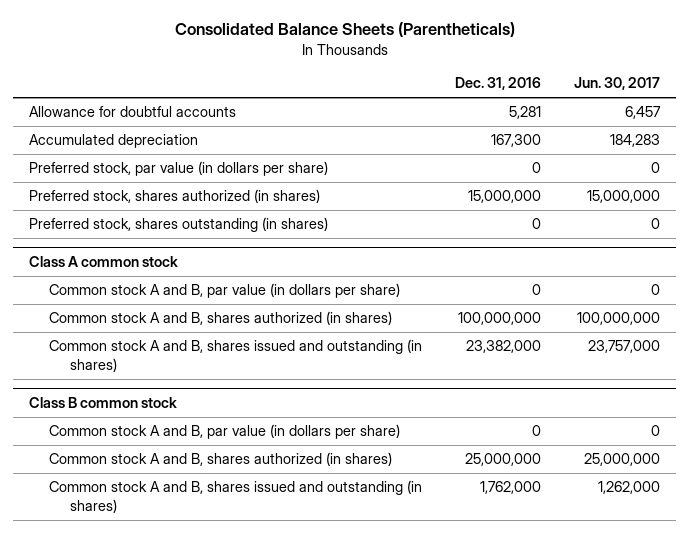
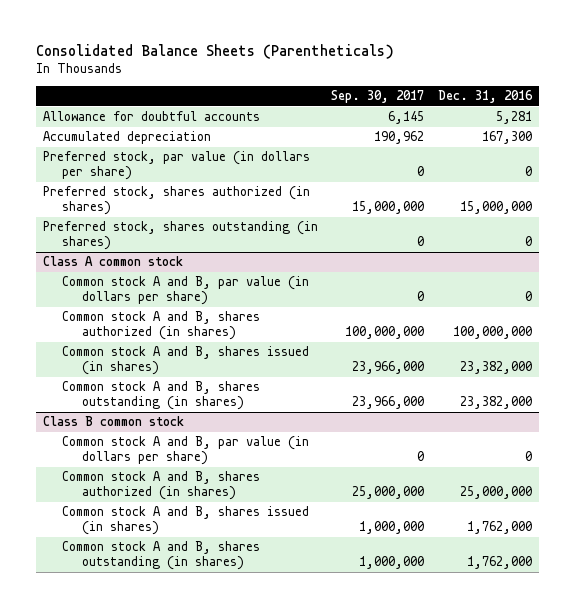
- | Dec. 31, 2016 | Jun. 30, 2017
+ | Sep. 30, 2017 | Dec. 31, 2016
@ Class A common stock
- Common stock A and B, shares issued and outstanding (in shares) | 23,382,000 | 23,757,000
+ Common stock A and B, shares issued (in shares) | 23,966,000 | 23,382,000
+ Common stock A and B, shares outstanding (in shares) | 23,966,000 | 23,382,000
@ Class B common stock
- Common stock A and B, shares issued and outstanding (in shares) | 1,762,000 | 1,262,000
+ Common stock A and B, shares issued (in shares) | 1,000,000 | 1,762,000
+ Common stock A and B, shares outstanding (in shares) | 1,000,000 | 1,762,000

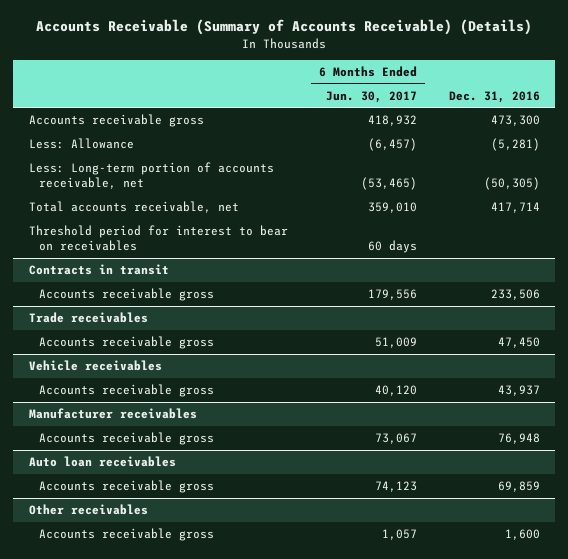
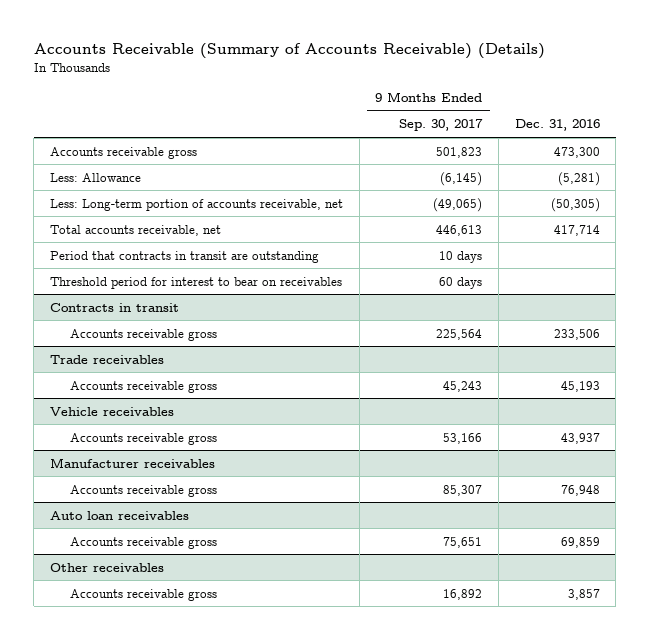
- | 6 Months Ended Jun. 30, 2017 | Dec. 31, 2016
+ | 9 Months Ended Sep. 30, 2017 | Dec. 31, 2016
+ Period that contracts in transit are outstanding | 10 days |
@ Trade receivables
- Accounts receivable gross | 51,009 | 47,450
+ Accounts receivable gross | 45,243 | 45,193
@ Other receivables
- Accounts receivable gross | 1,057 | 1,600
+ Accounts receivable gross | 16,892 | 3,857

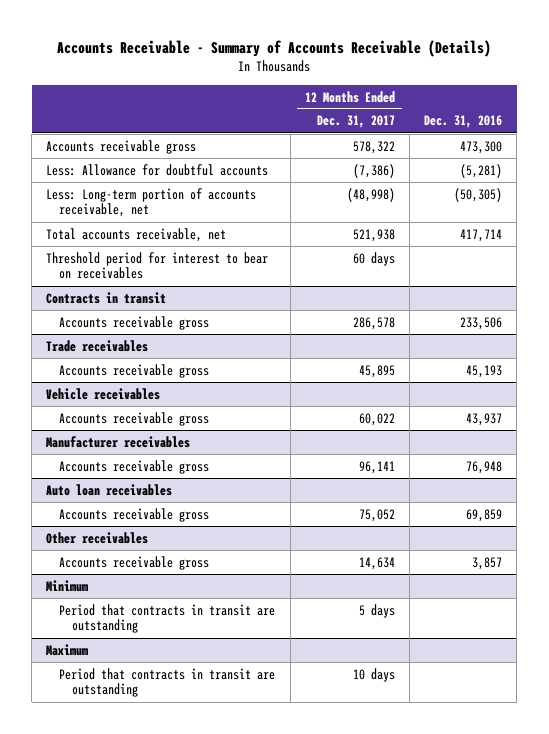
- Accounts Receivable (Summary of Accounts Receivable) (Details)
+ Accounts Receivable - Summary of Accounts Receivable (Details)
- | 9 Months Ended Sep. 30, 2017 | Dec. 31, 2016
+ | 12 Months Ended Dec. 31, 2017 | Dec. 31, 2016
- Less: Allowance | (6,145) | (5,281)
+ Less: Allowance for doubtful accounts | (7,386) | (5,281)
- Period that contracts in transit are outstanding | 10 days |
+ Minimum
+ Period that contracts in transit are outstanding | 5 days |
+ Maximum
+ Period that contracts in transit are outstanding | 10 days |

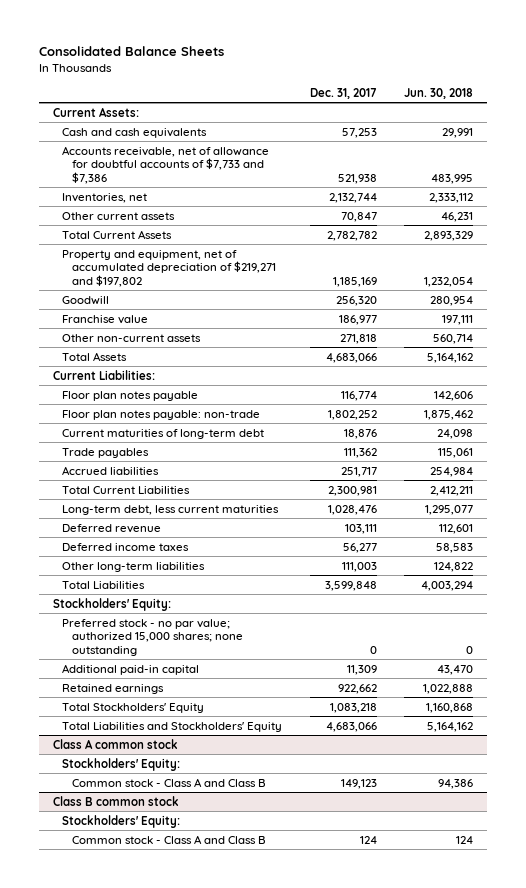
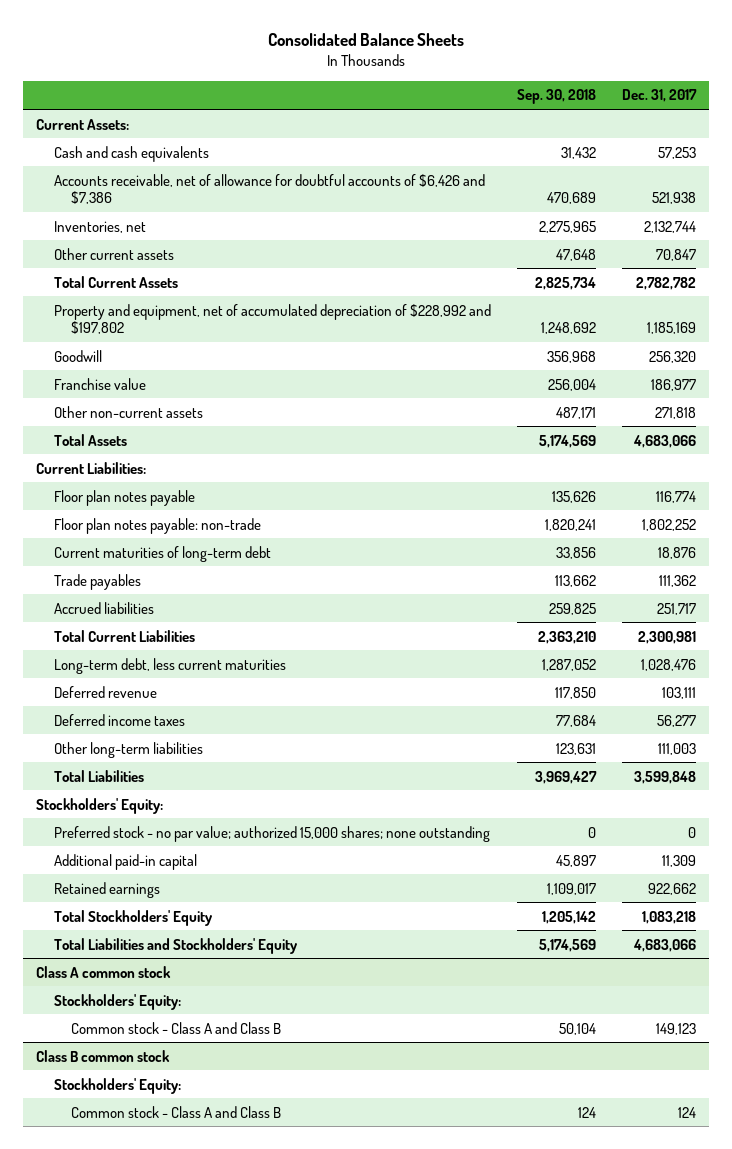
- | Dec. 31, 2017 | Jun. 30, 2018
+ | Sep. 30, 2018 | Dec. 31, 2017
- Accounts receivable, net of allowance for doubtful accounts of $7,733 and $7,386 | 521,938 | 483,995
+ Accounts receivable, net of allowance for doubtful accounts of $6,426 and $7,386 | 470,689 | 521,938
- Property and equipment, net of accumulated depreciation of $219,271 and $197,802 | 1,185,169 | 1,232,054
+ Property and equipment, net of accumulated depreciation of $228,992 and $197,802 | 1,248,692 | 1,185,169

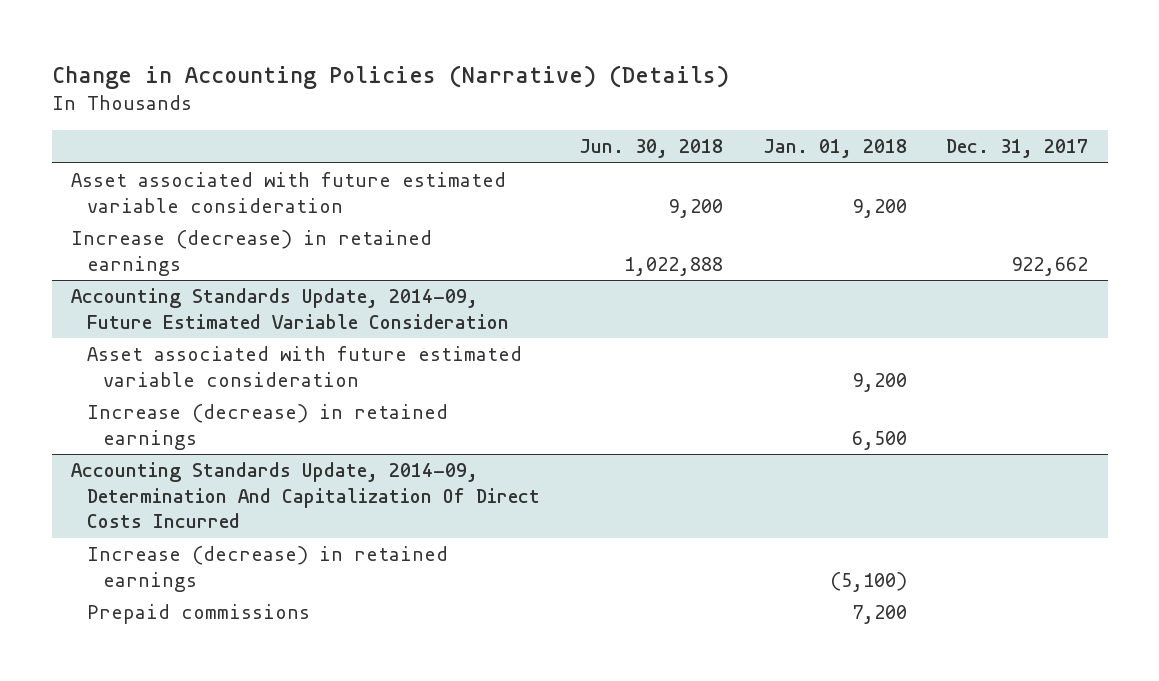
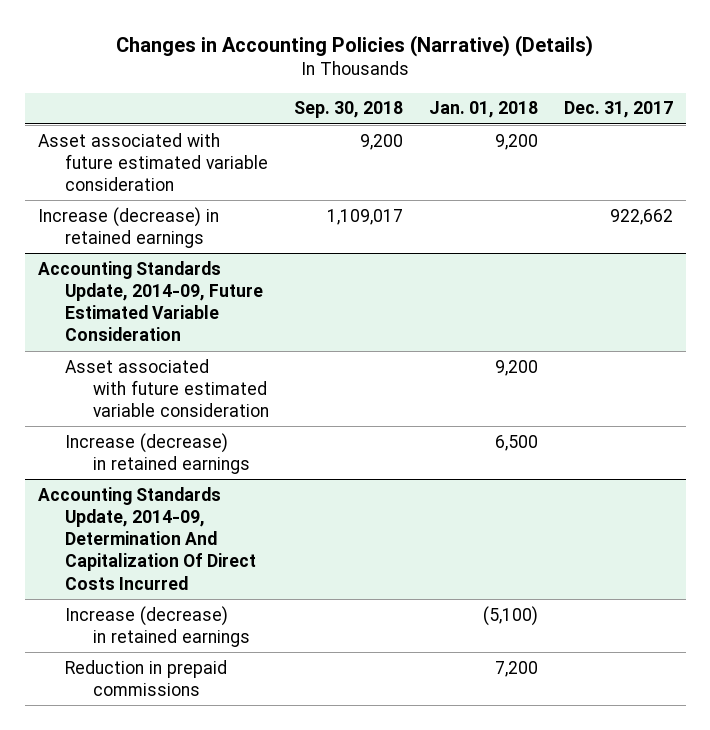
- Change in Accounting Policies (Narrative) (Details)
+ Changes in Accounting Policies (Narrative) (Details)
- | Jun. 30, 2018 | Jan. 01, 2018 | Dec. 31, 2017
+ | Sep. 30, 2018 | Jan. 01, 2018 | Dec. 31, 2017
@ Accounting Standards Update, 2014-09, Determination And Capitalization Of Direct Costs Incurred
- Prepaid commissions | | 7,200 |
+ Reduction in prepaid commissions | | 7,200 |

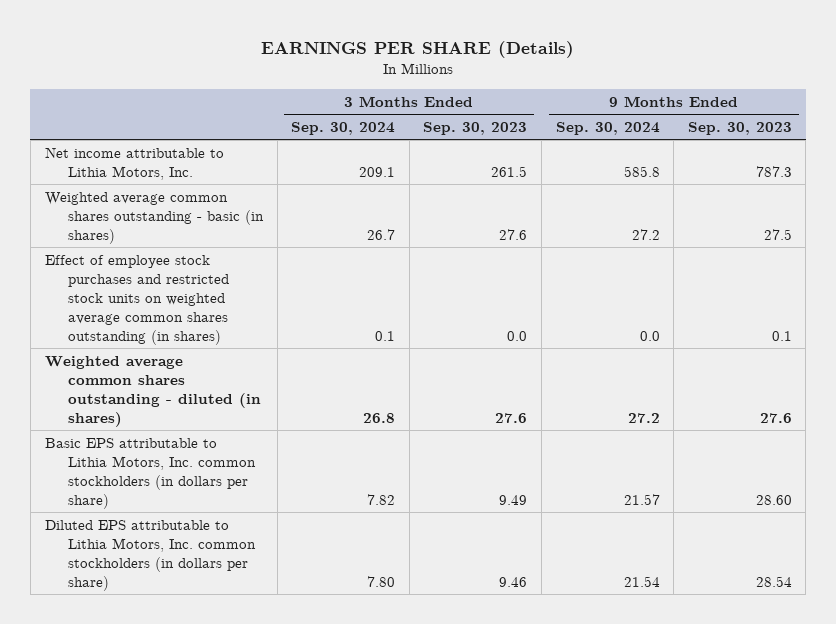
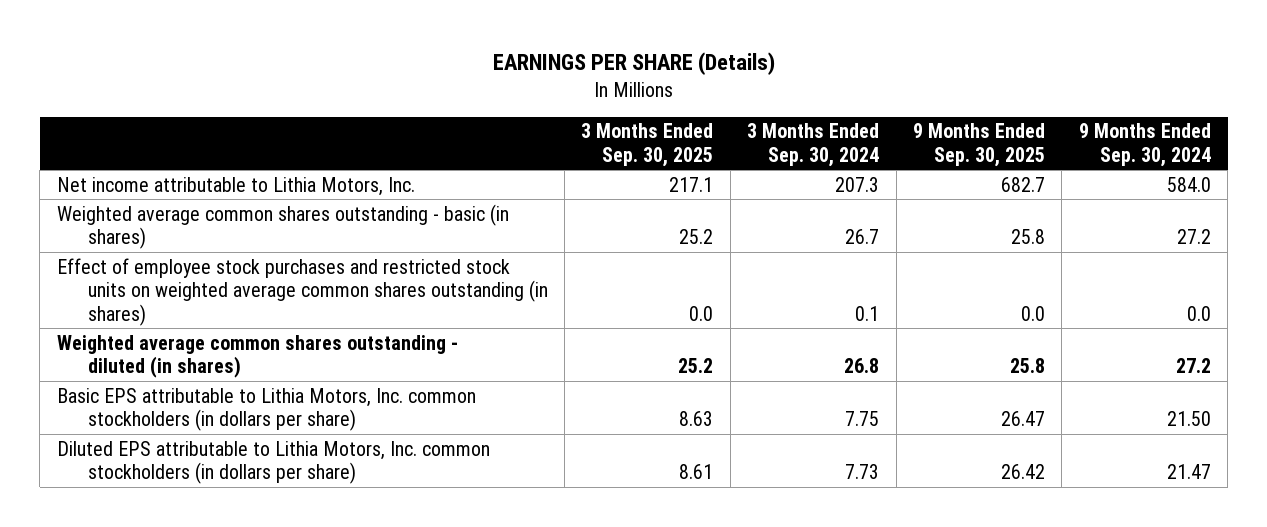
- | 3 Months Ended Sep. 30, 2024 | 3 Months Ended Sep. 30, 2023 | 9 Months Ended Sep. 30, 2024 | 9 Months Ended Sep. 30, 2023
+ | 3 Months Ended Sep. 30, 2025 | 3 Months Ended Sep. 30, 2024 | 9 Months Ended Sep. 30, 2025 | 9 Months Ended Sep. 30, 2024
- Net income attributable to Lithia Motors, Inc. | 209.1 | 261.5 | 585.8 | 787.3
+ Net income attributable to Lithia Motors, Inc. | 217.1 | 207.3 | 682.7 | 584.0
- Basic EPS attributable to Lithia Motors, Inc. common stockholders (in dollars per share) | 7.82 | 9.49 | 21.57 | 28.60
- Diluted EPS attributable to Lithia Motors, Inc. common stockholders (in dollars per share) | 7.80 | 9.46 | 21.54 | 28.54
+ Basic EPS attributable to Lithia Motors, Inc. common stockholders (in dollars per share) | 8.63 | 7.75 | 26.47 | 21.50
+ Diluted EPS attributable to Lithia Motors, Inc. common stockholders (in dollars per share) | 8.61 | 7.73 | 26.42 | 21.47

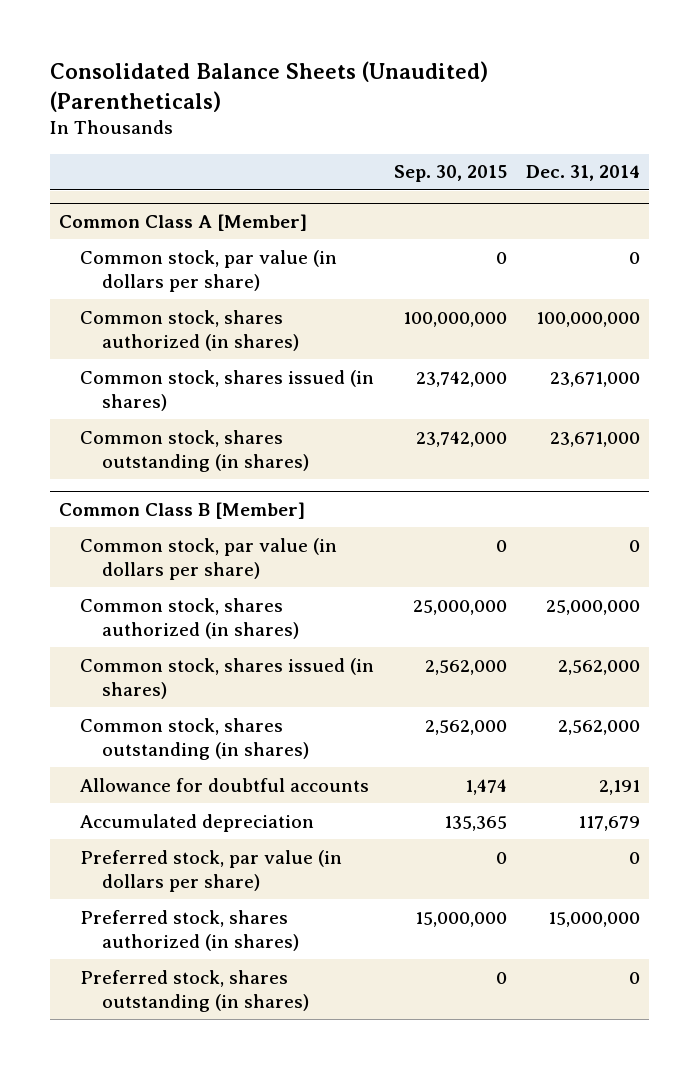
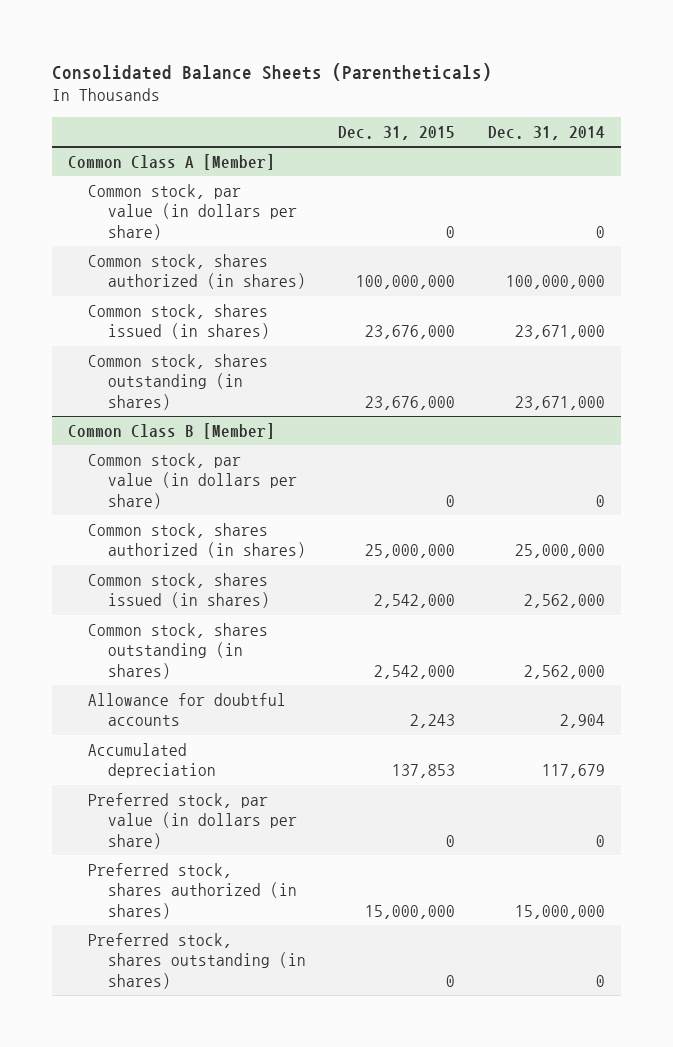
- Consolidated Balance Sheets (Unaudited) (Parentheticals)
+ Consolidated Balance Sheets (Parentheticals)
- | Sep. 30, 2015 | Dec. 31, 2014
+ | Dec. 31, 2015 | Dec. 31, 2014
@ Common Class B [Member]
- Allowance for doubtful accounts | 1,474 | 2,191
+ Allowance for doubtful accounts | 2,243 | 2,904

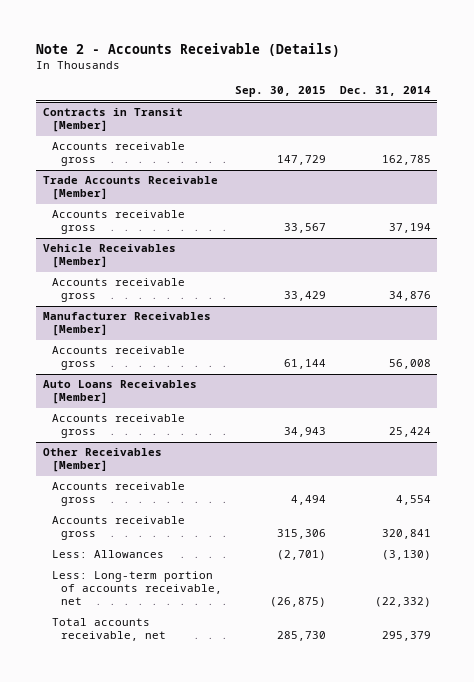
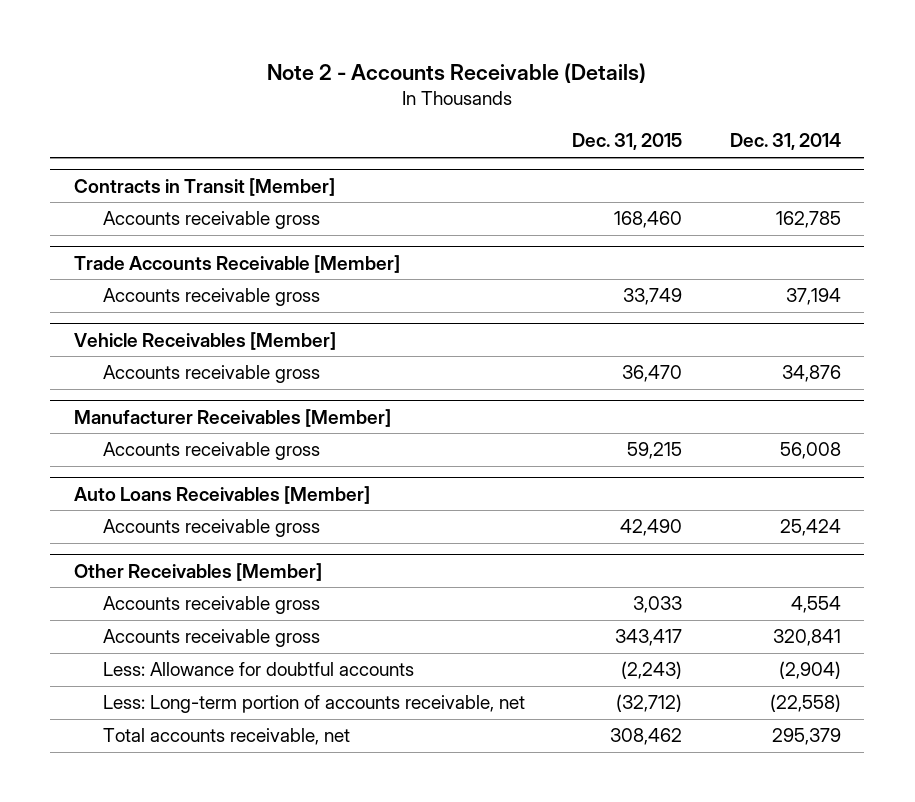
- | Sep. 30, 2015 | Dec. 31, 2014
+ | Dec. 31, 2015 | Dec. 31, 2014
@ Other Receivables [Member]
- Less: Allowances | (2,701) | (3,130)
- Less: Long-term portion of accounts receivable, net | (26,875) | (22,332)
+ Less: Allowance for doubtful accounts | (2,243) | (2,904)
+ Less: Long-term portion of accounts receivable, net | (32,712) | (22,558)

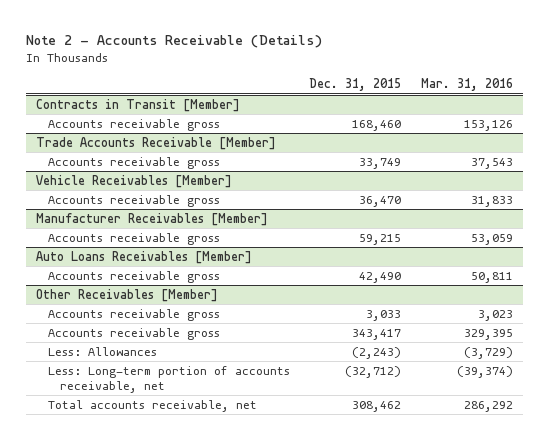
- | Dec. 31, 2015 | Dec. 31, 2014
+ | Dec. 31, 2015 | Mar. 31, 2016
@ Other Receivables [Member]
- Less: Allowance for doubtful accounts | (2,243) | (2,904)
+ Less: Allowances | (2,243) | (3,729)

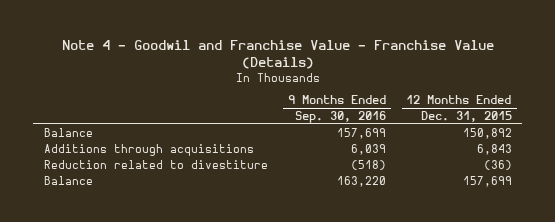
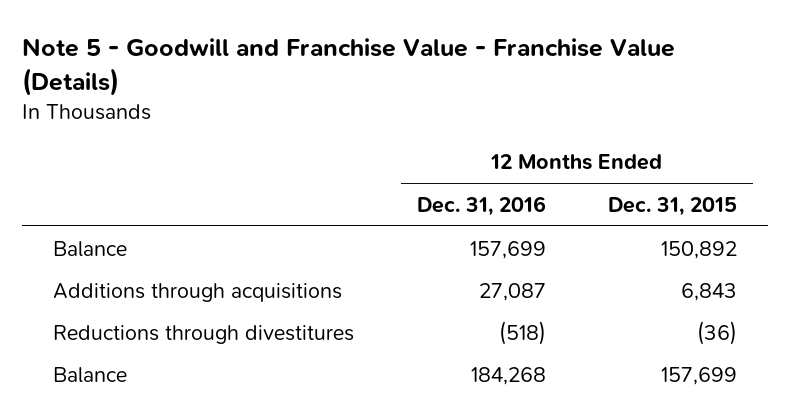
- Note 4 - Goodwil and Franchise Value - Franchise Value (Details)
+ Note 5 - Goodwill and Franchise Value - Franchise Value (Details)
- | 9 Months Ended Sep. 30, 2016 | 12 Months Ended Dec. 31, 2015
+ | 12 Months Ended Dec. 31, 2016 | 12 Months Ended Dec. 31, 2015
- Reduction related to divestiture | (518) | (36)
+ Reductions through divestitures | (518) | (36)

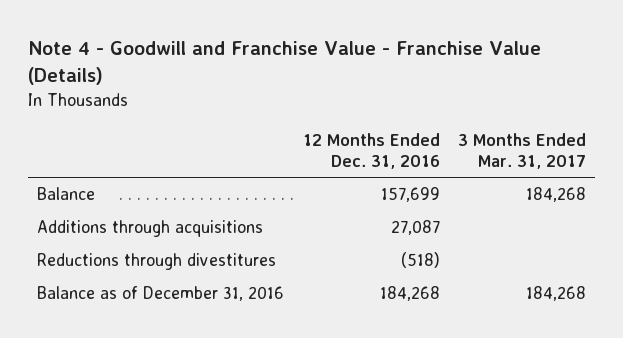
- Note 5 - Goodwill and Franchise Value - Franchise Value (Details)
+ Note 4 - Goodwill and Franchise Value - Franchise Value (Details)
- | 12 Months Ended Dec. 31, 2016 | 12 Months Ended Dec. 31, 2015
+ | 12 Months Ended Dec. 31, 2016 | 3 Months Ended Mar. 31, 2017
- Balance | 184,268 | 157,699
+ Balance as of December 31, 2016 | 184,268 | 184,268

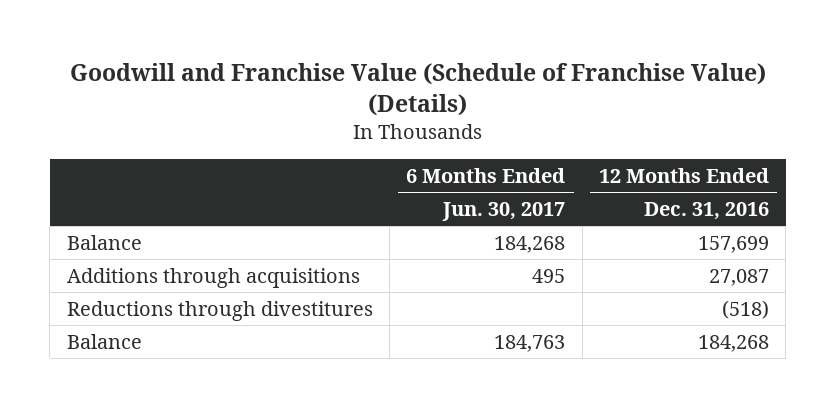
- Note 4 - Goodwill and Franchise Value - Franchise Value (Details)
+ Goodwill and Franchise Value (Schedule of Franchise Value) (Details)
- | 12 Months Ended Dec. 31, 2016 | 3 Months Ended Mar. 31, 2017
+ | 6 Months Ended Jun. 30, 2017 | 12 Months Ended Dec. 31, 2016
- Balance as of December 31, 2016 | 184,268 | 184,268
+ Balance | 184,763 | 184,268

